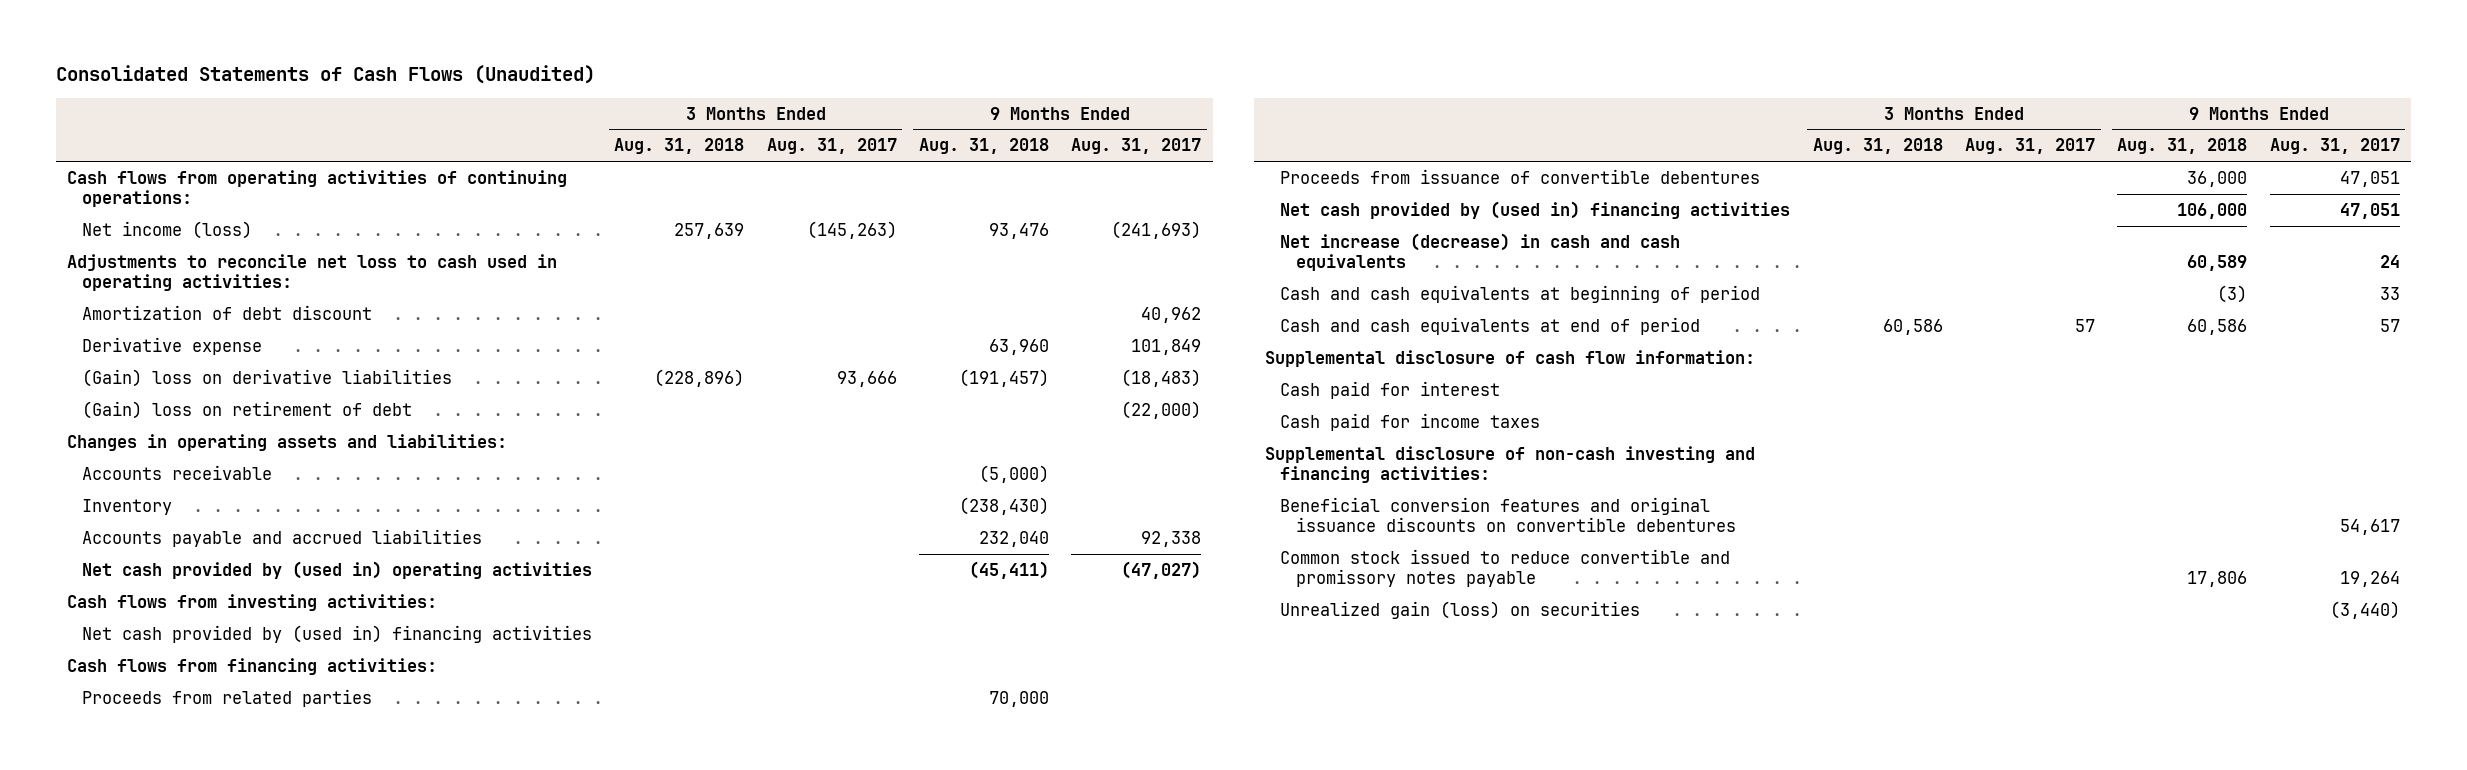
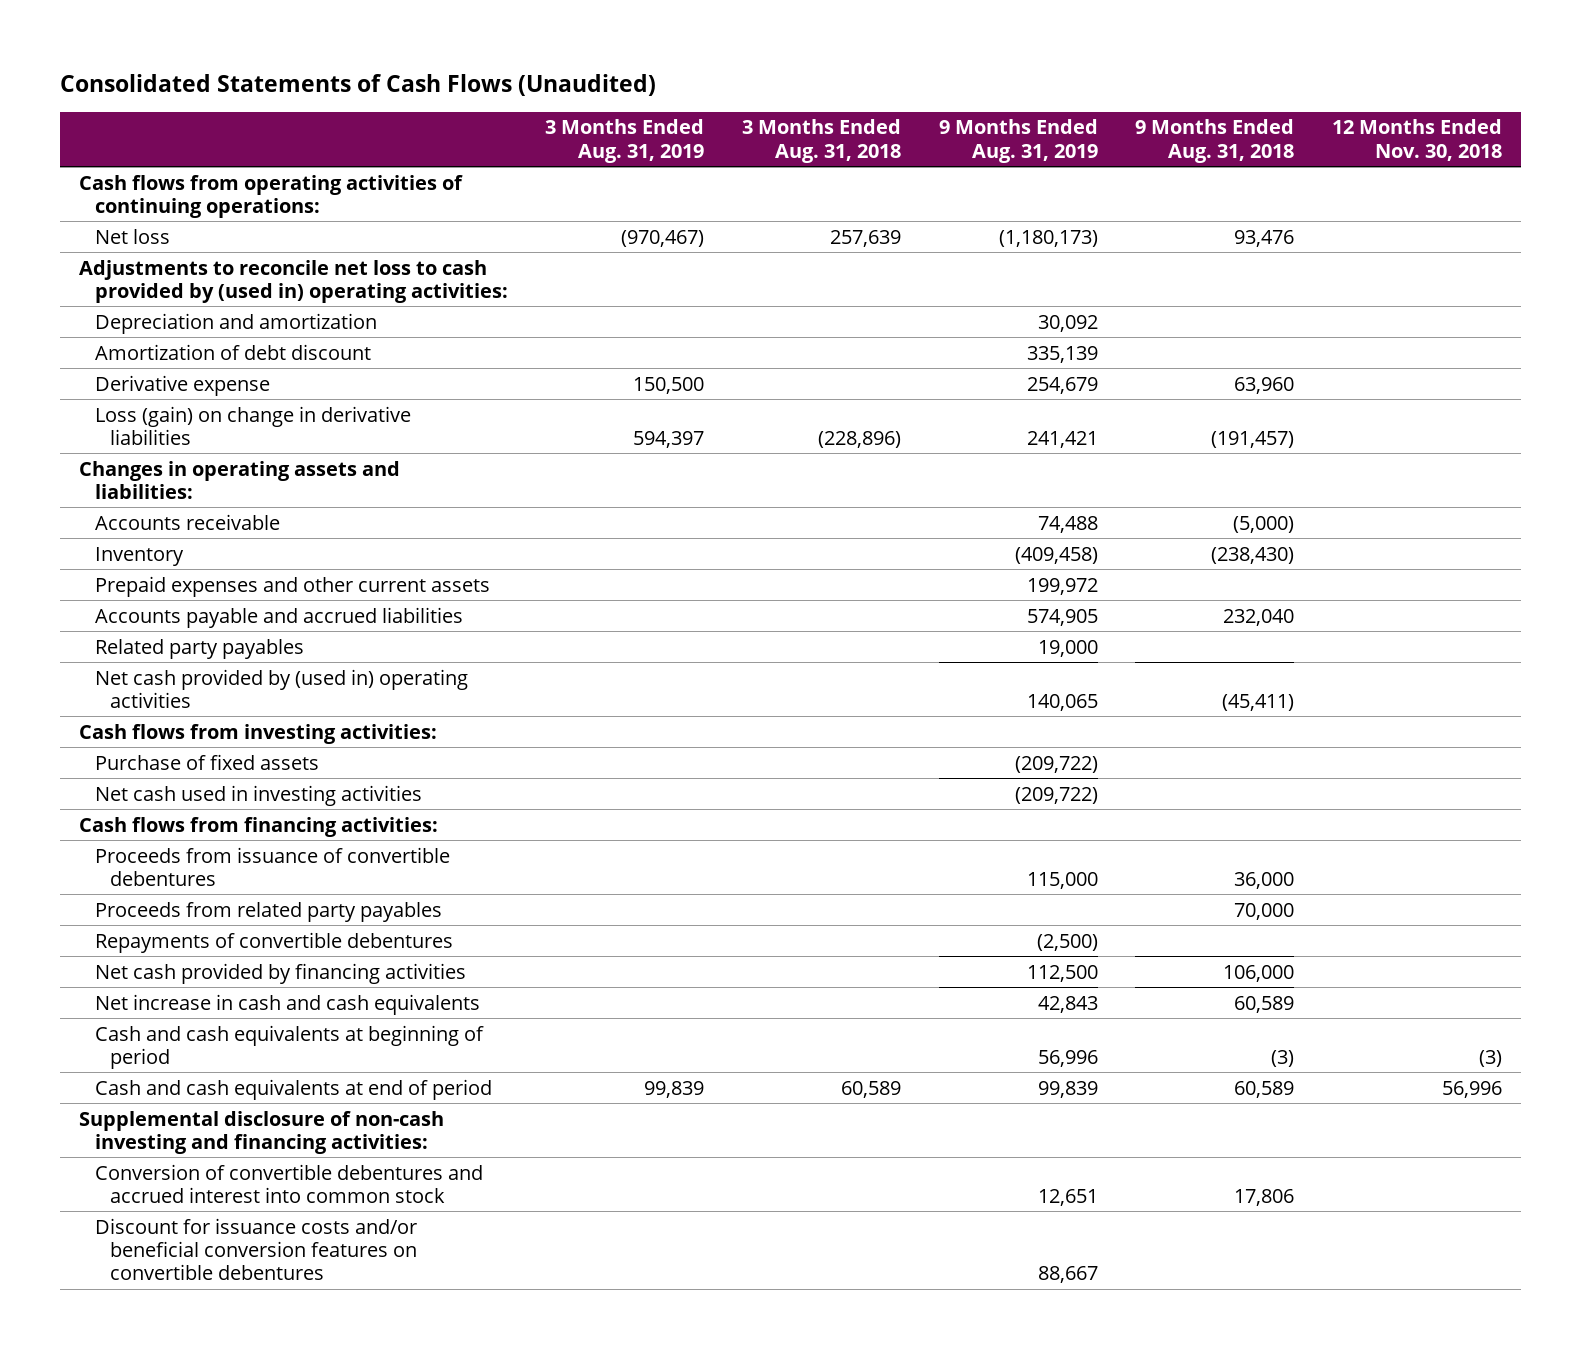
- | 3 Months Ended Aug. 31, 2018 | 3 Months Ended Aug. 31, 2017 | 9 Months Ended Aug. 31, 2018 | 9 Months Ended Aug. 31, 2017
+ | 3 Months Ended Aug. 31, 2019 | 3 Months Ended Aug. 31, 2018 | 9 Months Ended Aug. 31, 2019 | 9 Months Ended Aug. 31, 2018 | 12 Months Ended Nov. 30, 2018
- Net income (loss) | 257,639 | (145,263) | 93,476 | (241,693)
- Adjustments to reconcile net loss to cash used in operating activities:
+ Net loss | (970,467) | 257,639 | (1,180,173) | 93,476 |
+ Adjustments to reconcile net loss to cash provided by (used in) operating activities:
+ Depreciation and amortization | | | 30,092 | |
- (Gain) loss on derivative liabilities | (228,896) | 93,666 | (191,457) | (18,483)
- (Gain) loss on retirement of debt | | | | (22,000)
+ Loss (gain) on change in derivative liabilities | 594,397 | (228,896) | 241,421 | (191,457) |
+ Prepaid expenses and other current assets | | | 199,972 | |
+ Related party payables | | | 19,000 | |
- Net cash provided by (used in) financing activities
+ Purchase of fixed assets | | | (209,722) | |
+ Net cash used in investing activities | | | (209,722) | |
- Proceeds from related parties | | | 70,000 |
- Net cash provided by (used in) financing activities | | | 106,000 | 47,051
- Net increase (decrease) in cash and cash equivalents | | | 60,589 | 24
+ Proceeds from related party payables | | | | 70,000 |
+ Repayments of convertible debentures | | | (2,500) | |
+ Net cash provided by financing activities | | | 112,500 | 106,000 |
+ Net increase in cash and cash equivalents | | | 42,843 | 60,589 |
- Cash and cash equivalents at end of period | 60,586 | 57 | 60,586 | 57
- Supplemental disclosure of cash flow information:
- Cash paid for interest
- Cash paid for income taxes
+ Cash and cash equivalents at end of period | 99,839 | 60,589 | 99,839 | 60,589 | 56,996
- Beneficial conversion features and original issuance discounts on convertible debentures | | | | 54,617
- Common stock issued to reduce convertible and promissory notes payable | | | 17,806 | 19,264
- Unrealized gain (loss) on securities | | | | (3,440)
+ Conversion of convertible debentures and accrued interest into common stock | | | 12,651 | 17,806 |
+ Discount for issuance costs and/or beneficial conversion features on convertible debentures | | | 88,667 | |

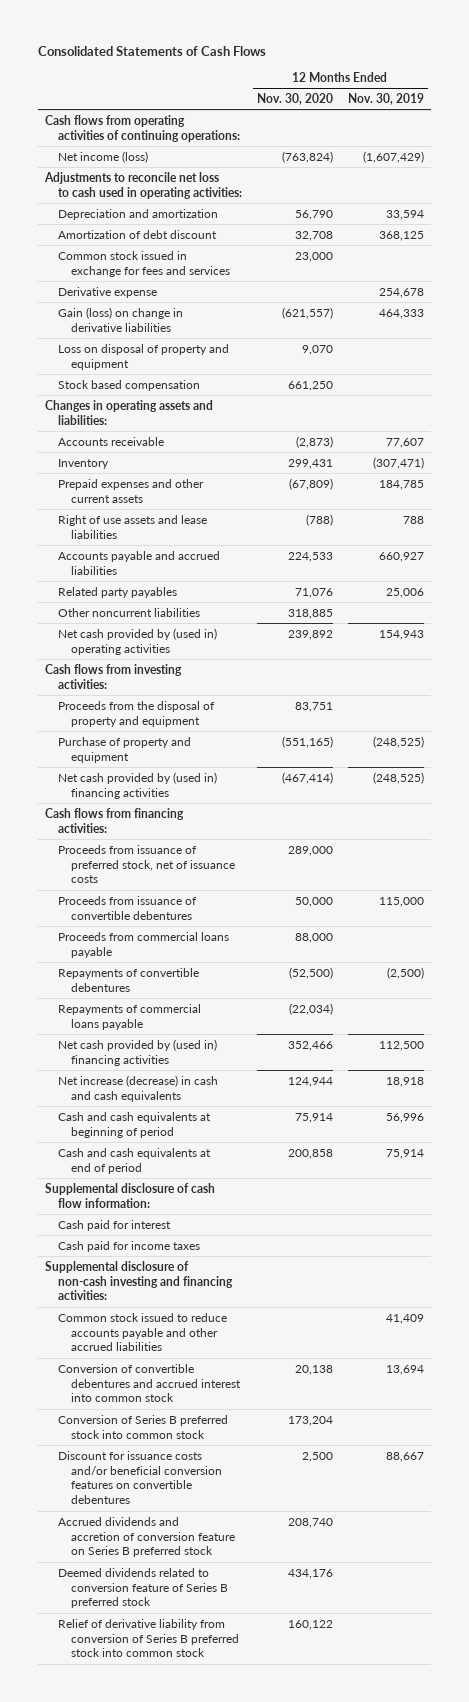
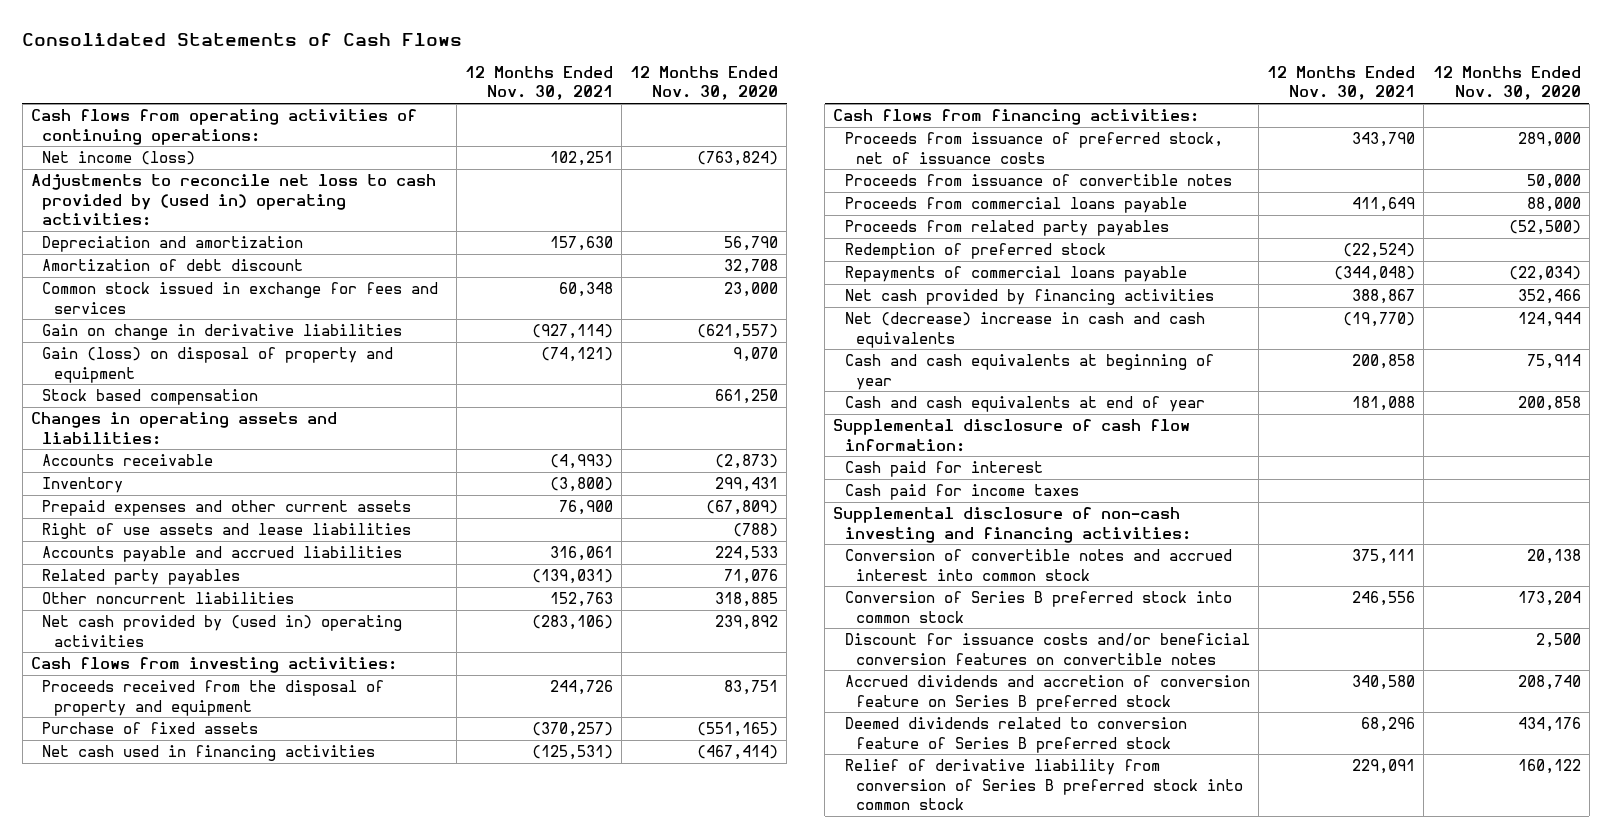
- | 12 Months Ended Nov. 30, 2020 | 12 Months Ended Nov. 30, 2019
+ | 12 Months Ended Nov. 30, 2021 | 12 Months Ended Nov. 30, 2020
- Adjustments to reconcile net loss to cash used in operating activities:
+ Adjustments to reconcile net loss to cash provided by (used in) operating activities:
- Derivative expense | | 254,678
- Gain (loss) on change in derivative liabilities | (621,557) | 464,333
- Loss on disposal of property and equipment | 9,070 |
+ Gain on change in derivative liabilities | (927,114) | (621,557)
+ Gain (loss) on disposal of property and equipment | (74,121) | 9,070
- Proceeds from the disposal of property and equipment | 83,751 |
- Purchase of property and equipment | (551,165) | (248,525)
- Net cash provided by (used in) financing activities | (467,414) | (248,525)
+ Proceeds received from the disposal of property and equipment | 244,726 | 83,751
+ Purchase of fixed assets | (370,257) | (551,165)
+ Net cash used in financing activities | (125,531) | (467,414)
- Proceeds from issuance of convertible debentures | 50,000 | 115,000
+ Proceeds from issuance of convertible notes | | 50,000
- Repayments of convertible debentures | (52,500) | (2,500)
+ Proceeds from related party payables | | (52,500)
+ Redemption of preferred stock | (22,524) |
- Net cash provided by (used in) financing activities | 352,466 | 112,500
- Net increase (decrease) in cash and cash equivalents | 124,944 | 18,918
- Cash and cash equivalents at beginning of period | 75,914 | 56,996
- Cash and cash equivalents at end of period | 200,858 | 75,914
+ Net cash provided by financing activities | 388,867 | 352,466
+ Net (decrease) increase in cash and cash equivalents | (19,770) | 124,944
+ Cash and cash equivalents at beginning of year | 200,858 | 75,914
+ Cash and cash equivalents at end of year | 181,088 | 200,858
- Common stock issued to reduce accounts payable and other accrued liabilities | | 41,409
- Conversion of convertible debentures and accrued interest into common stock | 20,138 | 13,694
+ Conversion of convertible notes and accrued interest into common stock | 375,111 | 20,138
- Discount for issuance costs and/or beneficial conversion features on convertible debentures | 2,500 | 88,667
+ Discount for issuance costs and/or beneficial conversion features on convertible notes | | 2,500

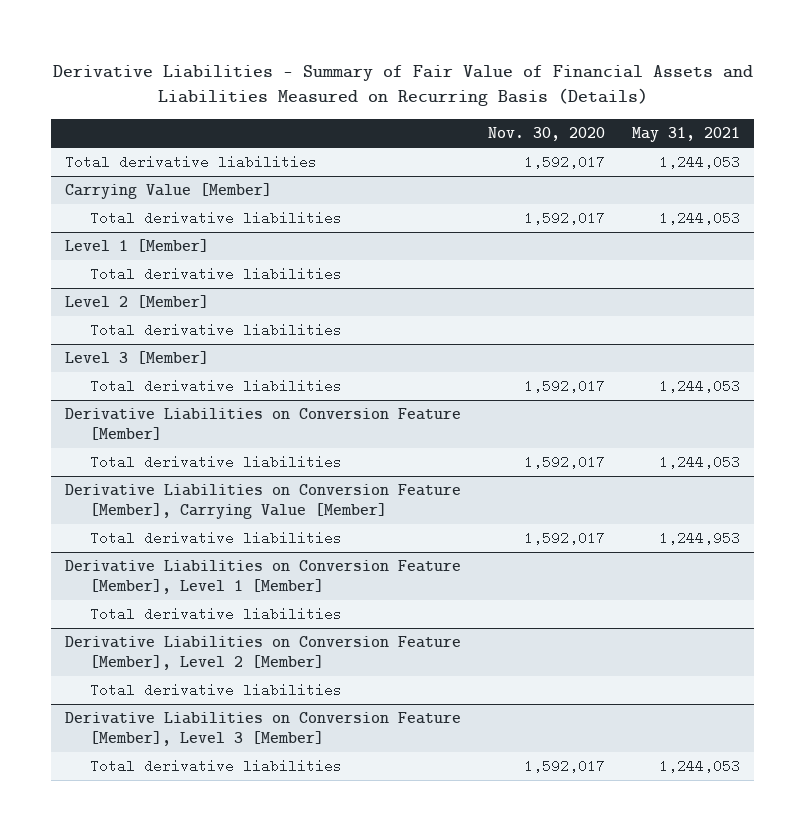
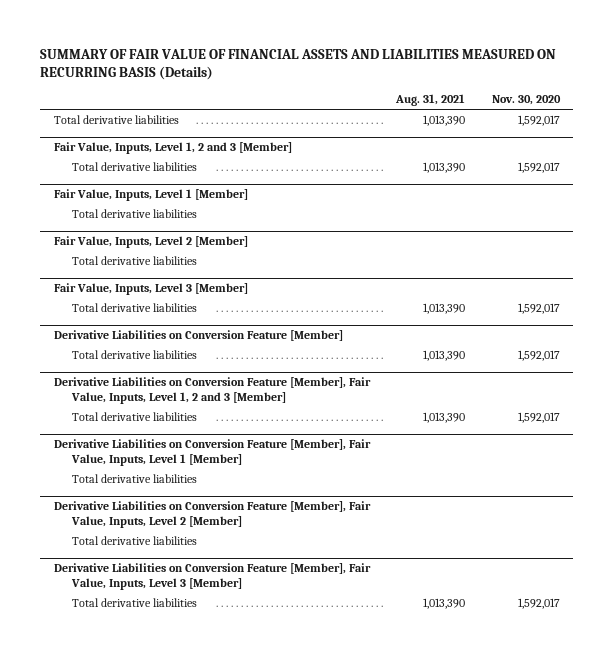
- Derivative Liabilities - Summary of Fair Value of Financial Assets and Liabilities Measured on Recurring Basis (Details)
+ SUMMARY OF FAIR VALUE OF FINANCIAL ASSETS AND LIABILITIES MEASURED ON RECURRING BASIS (Details)
- | Nov. 30, 2020 | May 31, 2021
+ | Aug. 31, 2021 | Nov. 30, 2020
- Carrying Value [Member]
+ Fair Value, Inputs, Level 1, 2 and 3 [Member]
- Level 1 [Member]
+ Fair Value, Inputs, Level 1 [Member]
- Level 2 [Member]
+ Fair Value, Inputs, Level 2 [Member]
- Level 3 [Member]
+ Fair Value, Inputs, Level 3 [Member]
- Derivative Liabilities on Conversion Feature [Member], Carrying Value [Member]
+ Derivative Liabilities on Conversion Feature [Member], Fair Value, Inputs, Level 1, 2 and 3 [Member]
- Derivative Liabilities on Conversion Feature [Member], Level 1 [Member]
+ Derivative Liabilities on Conversion Feature [Member], Fair Value, Inputs, Level 1 [Member]
- Derivative Liabilities on Conversion Feature [Member], Level 2 [Member]
+ Derivative Liabilities on Conversion Feature [Member], Fair Value, Inputs, Level 2 [Member]
- Derivative Liabilities on Conversion Feature [Member], Level 3 [Member]
+ Derivative Liabilities on Conversion Feature [Member], Fair Value, Inputs, Level 3 [Member]

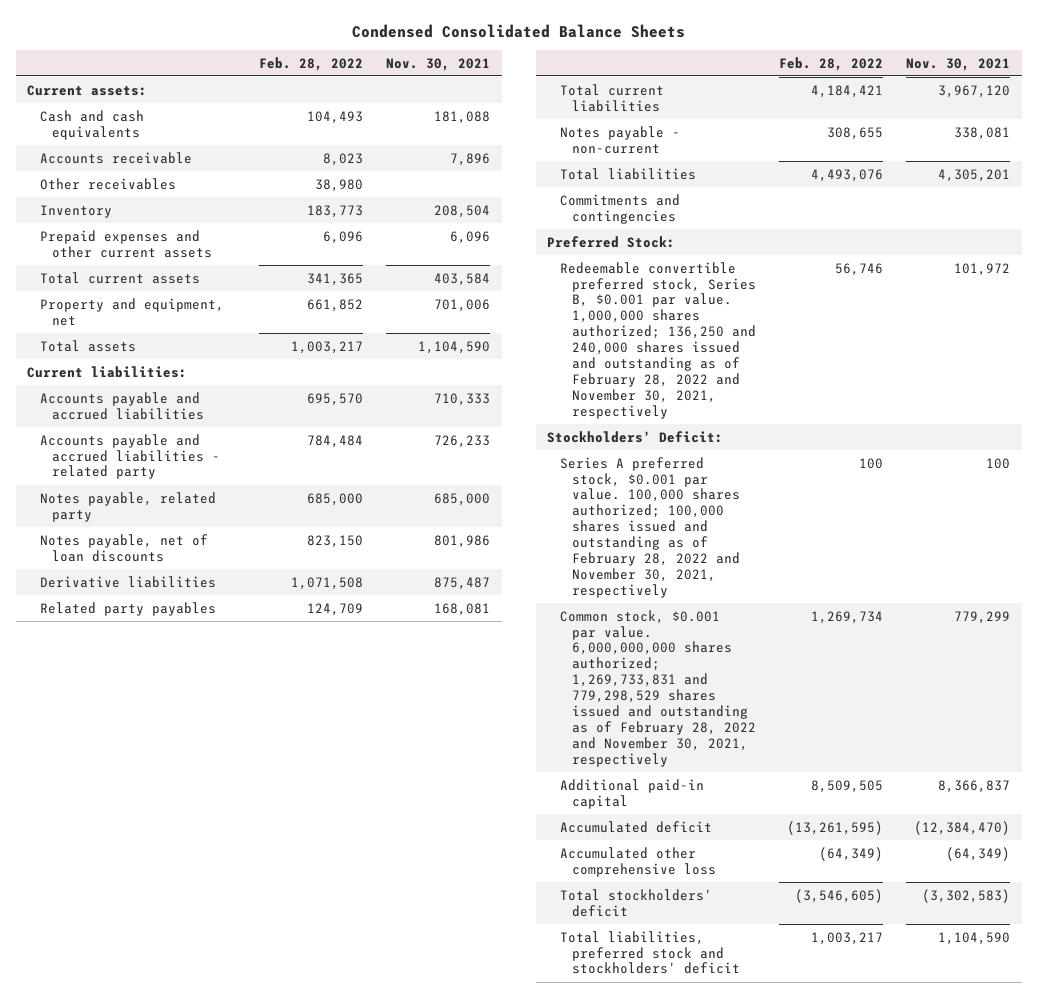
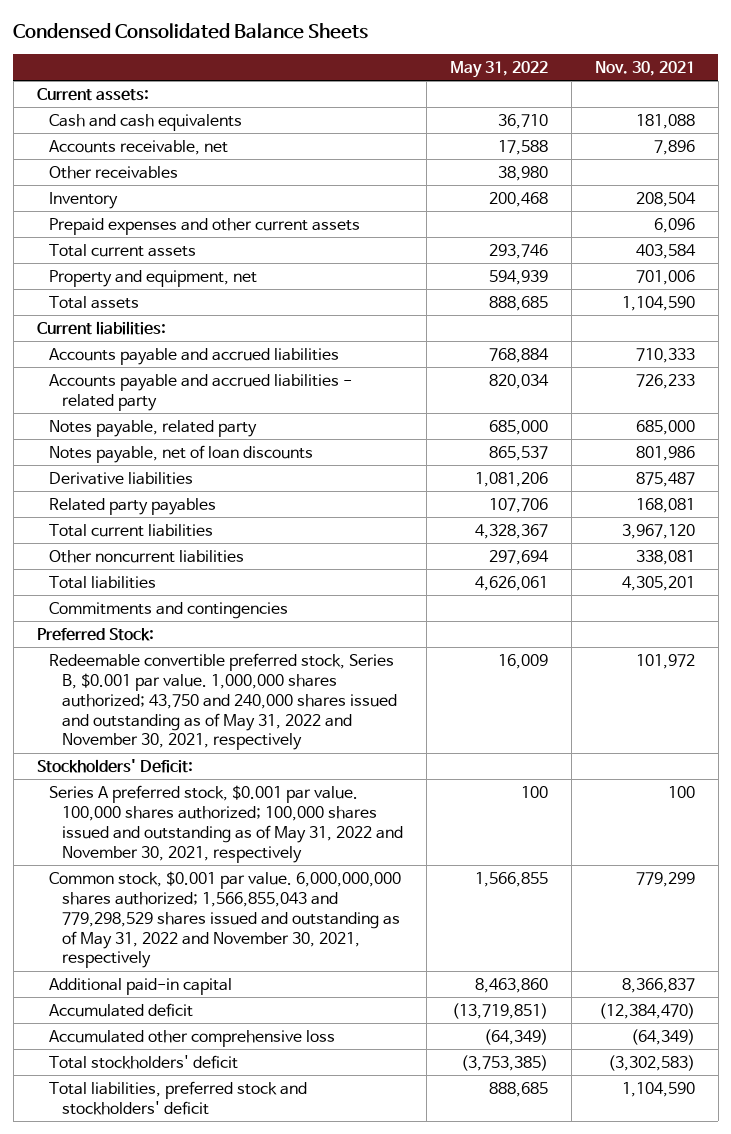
- | Feb. 28, 2022 | Nov. 30, 2021
+ | May 31, 2022 | Nov. 30, 2021
- Accounts receivable | 8,023 | 7,896
+ Accounts receivable, net | 17,588 | 7,896
- Notes payable - non-current | 308,655 | 338,081
+ Other noncurrent liabilities | 297,694 | 338,081
- Redeemable convertible preferred stock, Series B, $0.001 par value. 1,000,000 shares authorized; 136,250 and 240,000 shares issued and outstanding as of February 28, 2022 and November 30, 2021, respectively | 56,746 | 101,972
+ Redeemable convertible preferred stock, Series B, $0.001 par value. 1,000,000 shares authorized; 43,750 and 240,000 shares issued and outstanding as of May 31, 2022 and November 30, 2021, respectively | 16,009 | 101,972
- Series A preferred stock, $0.001 par value. 100,000 shares authorized; 100,000 shares issued and outstanding as of February 28, 2022 and November 30, 2021, respectively | 100 | 100
- Common stock, $0.001 par value. 6,000,000,000 shares authorized; 1,269,733,831 and 779,298,529 shares issued and outstanding as of February 28, 2022 and November 30, 2021, respectively | 1,269,734 | 779,299
+ Series A preferred stock, $0.001 par value. 100,000 shares authorized; 100,000 shares issued and outstanding as of May 31, 2022 and November 30, 2021, respectively | 100 | 100
+ Common stock, $0.001 par value. 6,000,000,000 shares authorized; 1,566,855,043 and 779,298,529 shares issued and outstanding as of May 31, 2022 and November 30, 2021, respectively | 1,566,855 | 779,299

